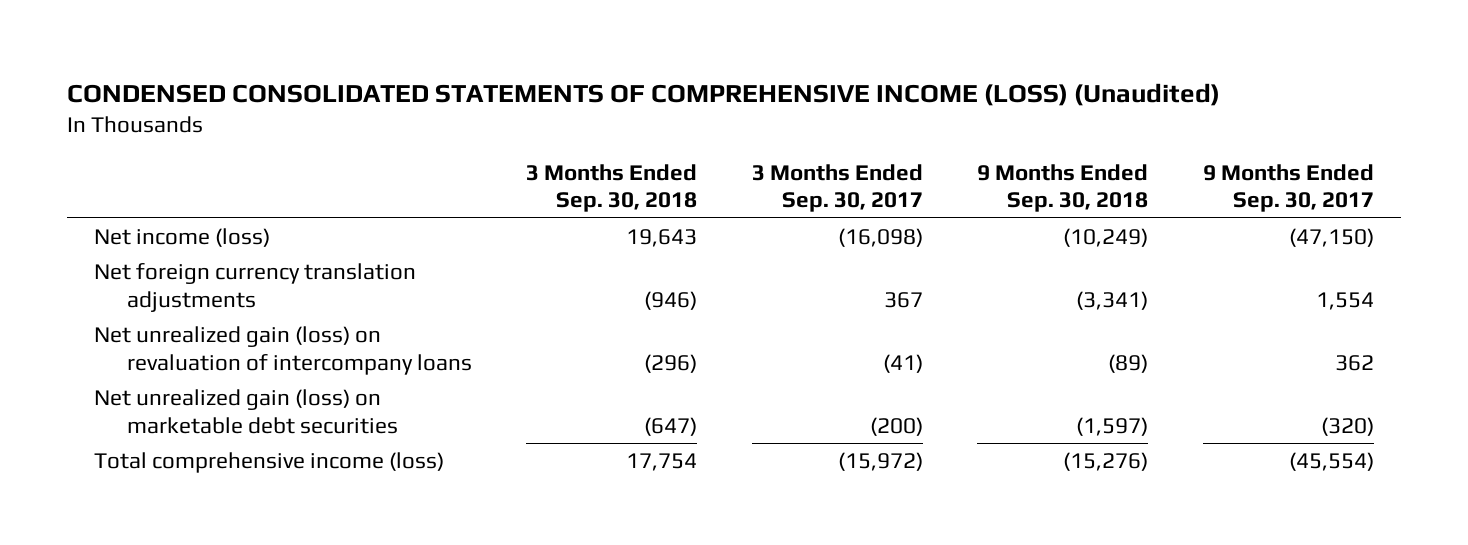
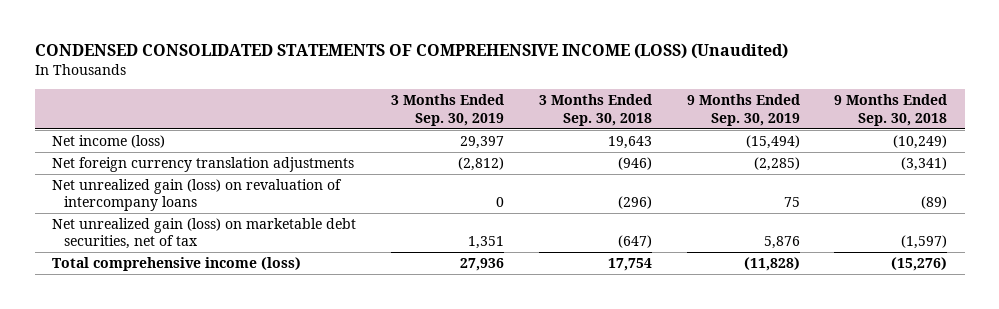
- | 3 Months Ended Sep. 30, 2018 | 3 Months Ended Sep. 30, 2017 | 9 Months Ended Sep. 30, 2018 | 9 Months Ended Sep. 30, 2017
+ | 3 Months Ended Sep. 30, 2019 | 3 Months Ended Sep. 30, 2018 | 9 Months Ended Sep. 30, 2019 | 9 Months Ended Sep. 30, 2018
- Net unrealized gain (loss) on marketable debt securities | (647) | (200) | (1,597) | (320)
+ Net unrealized gain (loss) on marketable debt securities, net of tax | 1,351 | (647) | 5,876 | (1,597)

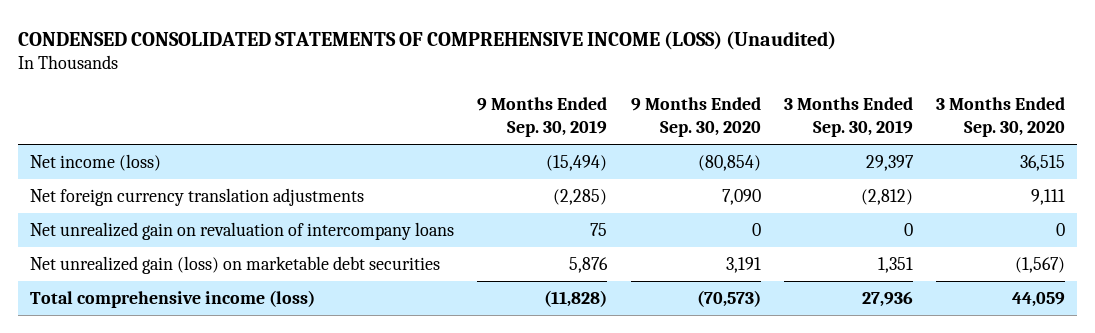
- | 3 Months Ended Sep. 30, 2019 | 3 Months Ended Sep. 30, 2018 | 9 Months Ended Sep. 30, 2019 | 9 Months Ended Sep. 30, 2018
+ | 9 Months Ended Sep. 30, 2019 | 9 Months Ended Sep. 30, 2020 | 3 Months Ended Sep. 30, 2019 | 3 Months Ended Sep. 30, 2020
- Net unrealized gain (loss) on revaluation of intercompany loans | 0 | (296) | 75 | (89)
- Net unrealized gain (loss) on marketable debt securities, net of tax | 1,351 | (647) | 5,876 | (1,597)
+ Net unrealized gain on revaluation of intercompany loans | 75 | 0 | 0 | 0
+ Net unrealized gain (loss) on marketable debt securities | 5,876 | 3,191 | 1,351 | (1,567)

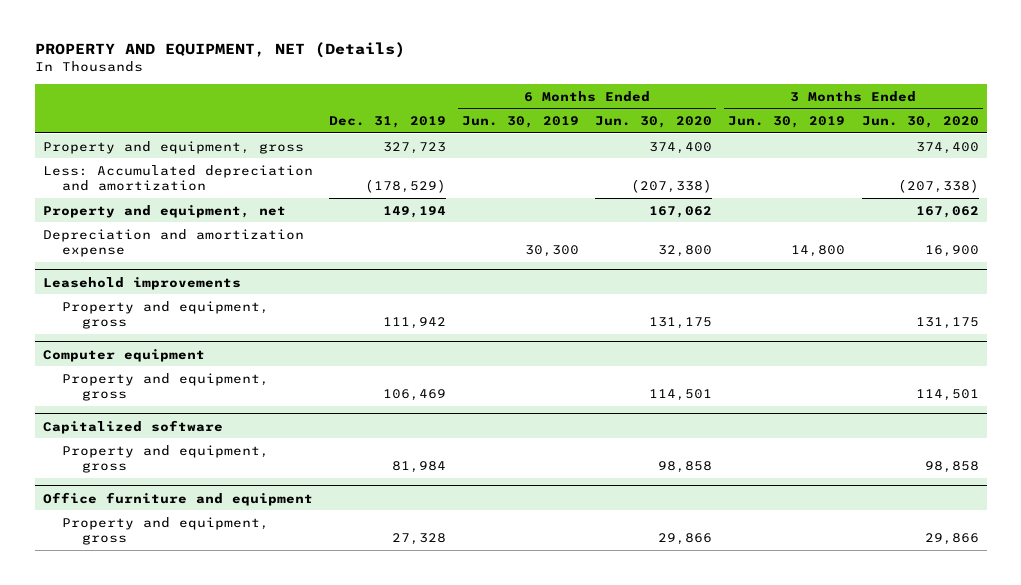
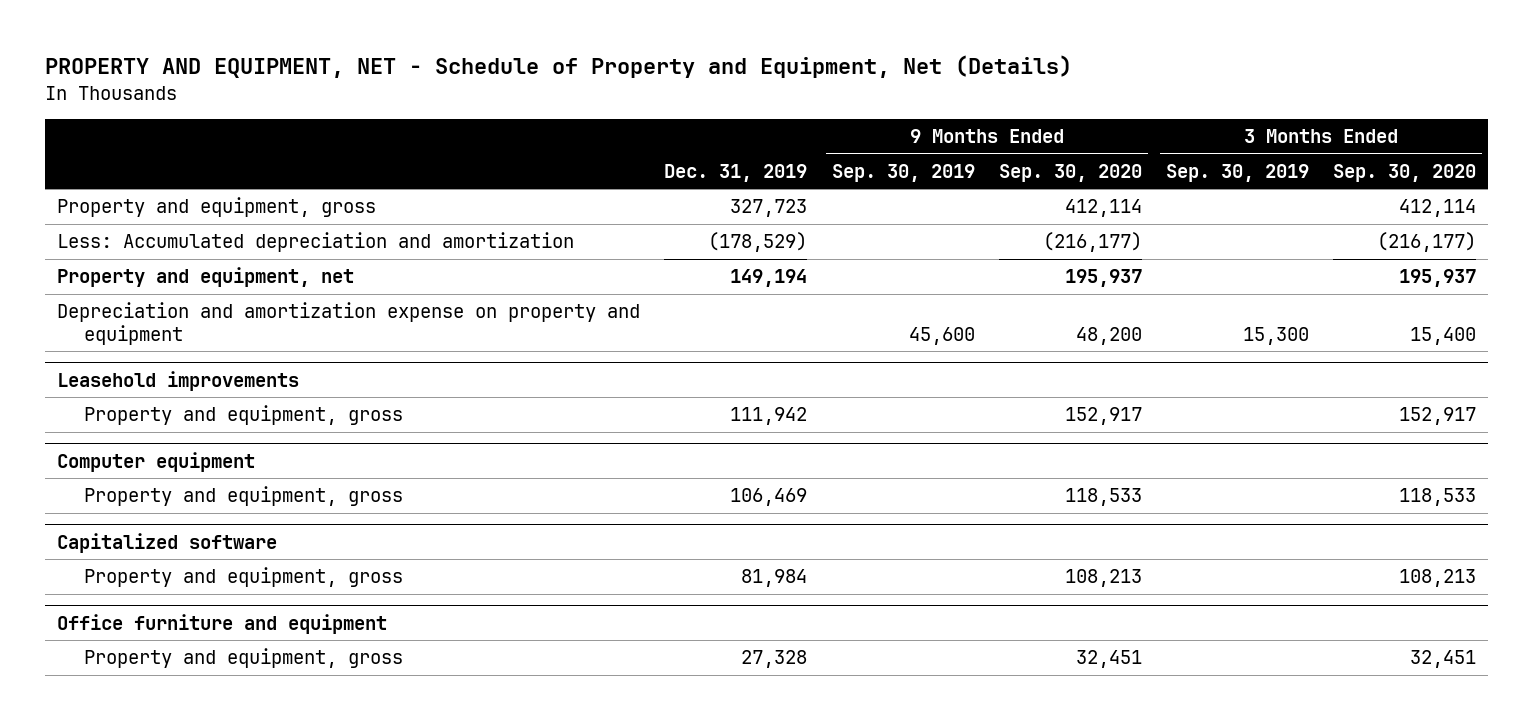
- PROPERTY AND EQUIPMENT, NET (Details)
+ PROPERTY AND EQUIPMENT, NET - Schedule of Property and Equipment, Net (Details)
- | Dec. 31, 2019 | 6 Months Ended Jun. 30, 2019 | 6 Months Ended Jun. 30, 2020 | 3 Months Ended Jun. 30, 2019 | 3 Months Ended Jun. 30, 2020
+ | Dec. 31, 2019 | 9 Months Ended Sep. 30, 2019 | 9 Months Ended Sep. 30, 2020 | 3 Months Ended Sep. 30, 2019 | 3 Months Ended Sep. 30, 2020
- Depreciation and amortization expense | | 30,300 | 32,800 | 14,800 | 16,900
+ Depreciation and amortization expense on property and equipment | | 45,600 | 48,200 | 15,300 | 15,400

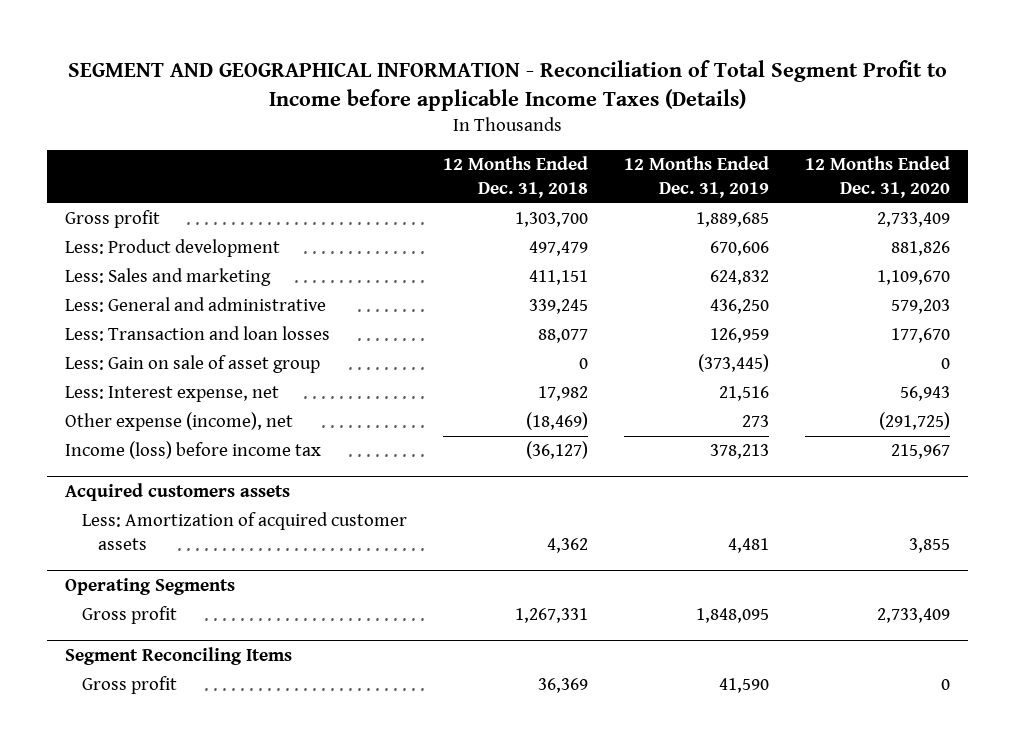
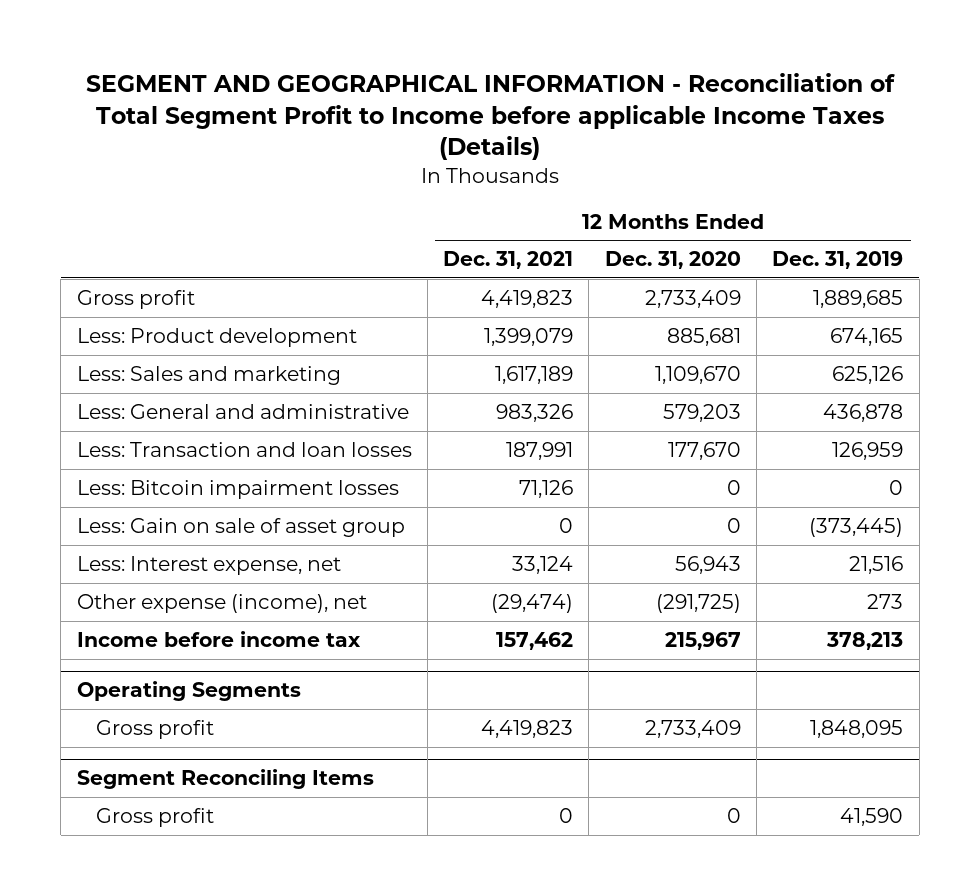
- | 12 Months Ended Dec. 31, 2018 | 12 Months Ended Dec. 31, 2019 | 12 Months Ended Dec. 31, 2020
+ | 12 Months Ended Dec. 31, 2021 | 12 Months Ended Dec. 31, 2020 | 12 Months Ended Dec. 31, 2019
- Less: Product development | 497,479 | 670,606 | 881,826
- Less: Sales and marketing | 411,151 | 624,832 | 1,109,670
- Less: General and administrative | 339,245 | 436,250 | 579,203
+ Less: Product development | 1,399,079 | 885,681 | 674,165
+ Less: Sales and marketing | 1,617,189 | 1,109,670 | 625,126
+ Less: General and administrative | 983,326 | 579,203 | 436,878
+ Less: Bitcoin impairment losses | 71,126 | 0 | 0
- Income (loss) before income tax | (36,127) | 378,213 | 215,967
- Acquired customers assets
- Less: Amortization of acquired customer assets | 4,362 | 4,481 | 3,855
+ Income before income tax | 157,462 | 215,967 | 378,213

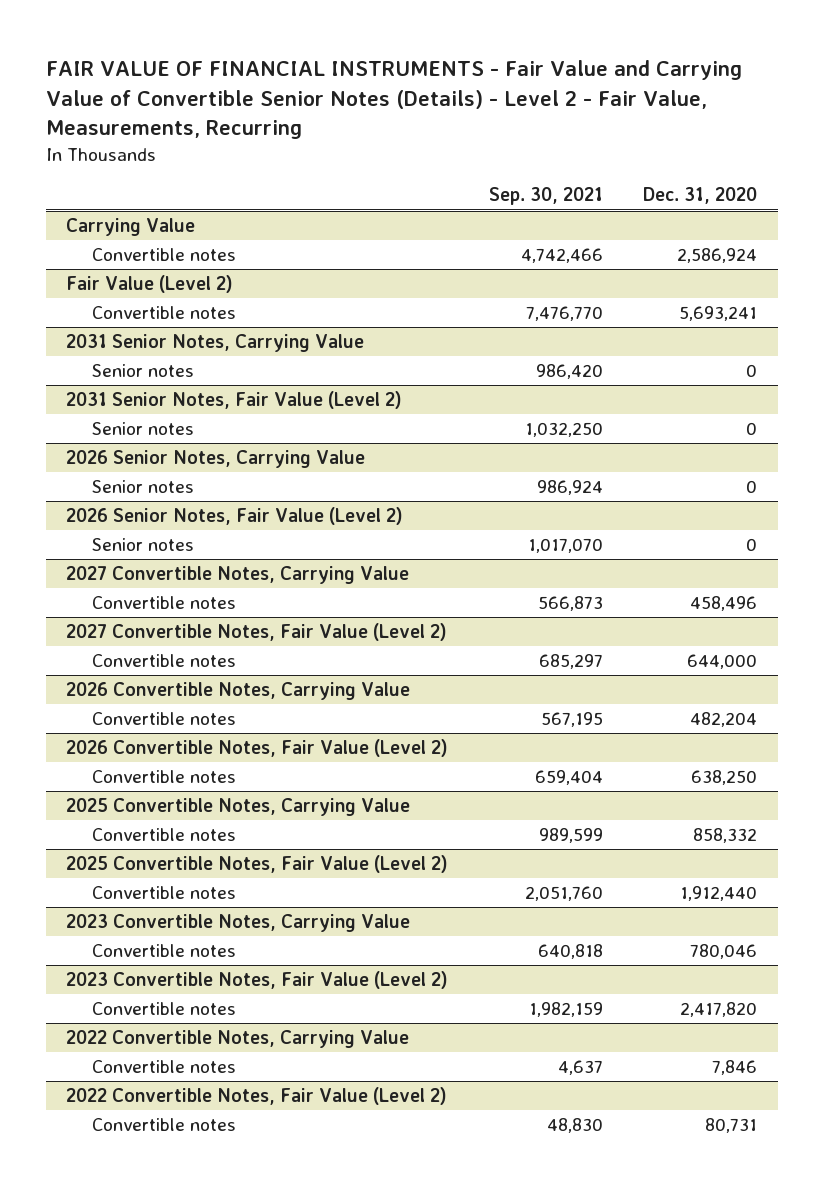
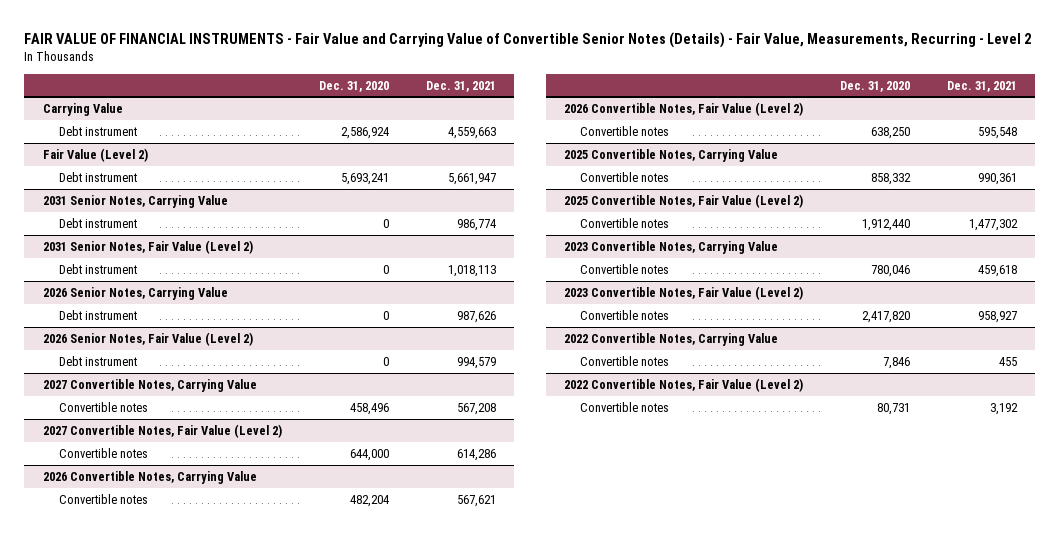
- FAIR VALUE OF FINANCIAL INSTRUMENTS - Fair Value and Carrying Value of Convertible Senior Notes (Details) - Level 2 - Fair Value, Measurements, Recurring
+ FAIR VALUE OF FINANCIAL INSTRUMENTS - Fair Value and Carrying Value of Convertible Senior Notes (Details) - Fair Value, Measurements, Recurring - Level 2
- | Sep. 30, 2021 | Dec. 31, 2020
+ | Dec. 31, 2020 | Dec. 31, 2021
@ Carrying Value
- Convertible notes | 4,742,466 | 2,586,924
+ Debt instrument | 2,586,924 | 4,559,663
@ Fair Value (Level 2)
- Convertible notes | 7,476,770 | 5,693,241
+ Debt instrument | 5,693,241 | 5,661,947
@ 2031 Senior Notes, Carrying Value
- Senior notes | 986,420 | 0
+ Debt instrument | 0 | 986,774
@ 2031 Senior Notes, Fair Value (Level 2)
- Senior notes | 1,032,250 | 0
+ Debt instrument | 0 | 1,018,113
@ 2026 Senior Notes, Carrying Value
- Senior notes | 986,924 | 0
+ Debt instrument | 0 | 987,626
@ 2026 Senior Notes, Fair Value (Level 2)
- Senior notes | 1,017,070 | 0
+ Debt instrument | 0 | 994,579

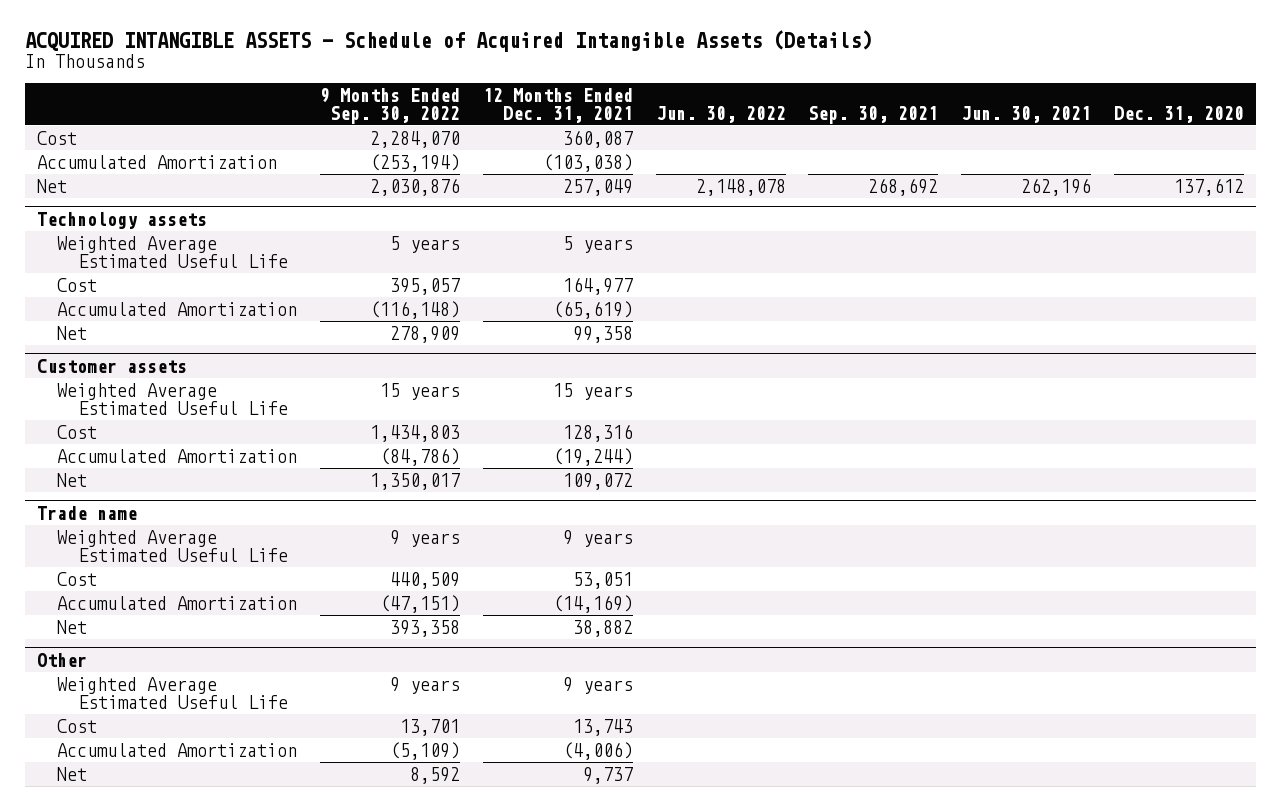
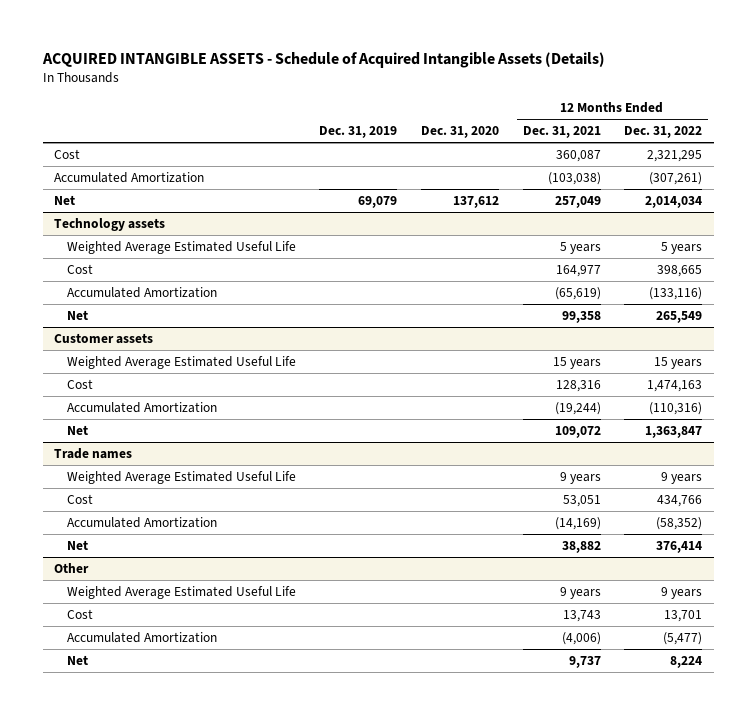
- | 9 Months Ended Sep. 30, 2022 | 12 Months Ended Dec. 31, 2021 | Jun. 30, 2022 | Sep. 30, 2021 | Jun. 30, 2021 | Dec. 31, 2020
+ | Dec. 31, 2019 | Dec. 31, 2020 | 12 Months Ended Dec. 31, 2021 | 12 Months Ended Dec. 31, 2022
- Trade name
+ Trade names

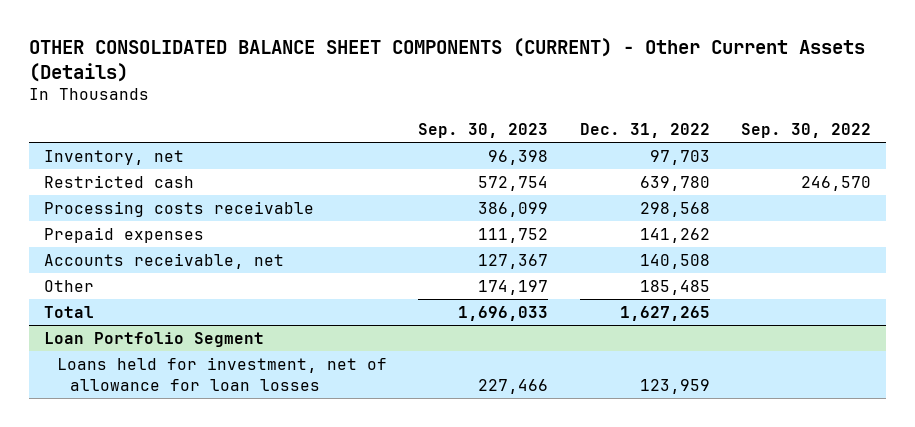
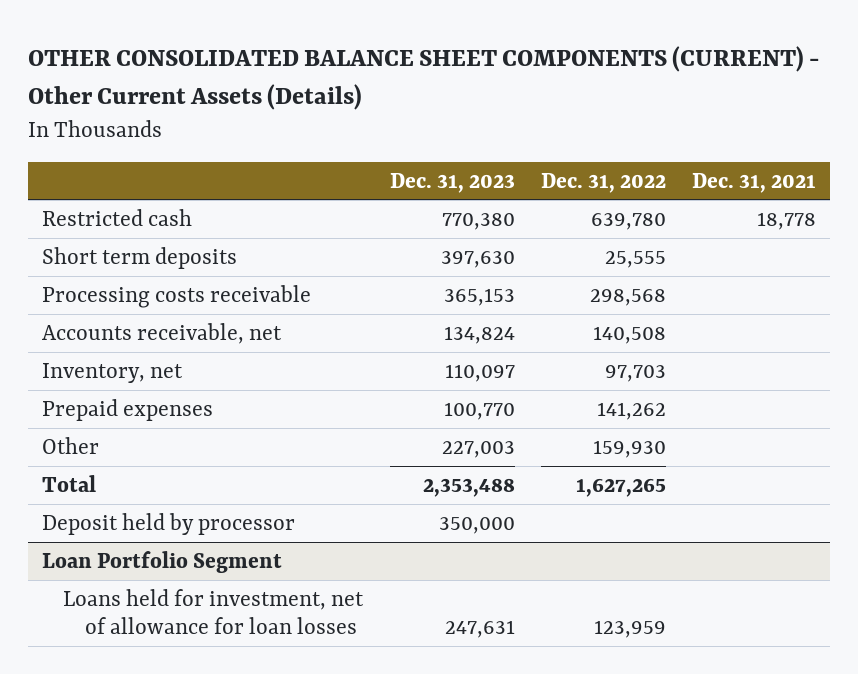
- | Sep. 30, 2023 | Dec. 31, 2022 | Sep. 30, 2022
+ | Dec. 31, 2023 | Dec. 31, 2022 | Dec. 31, 2021
+ Short term deposits | 397,630 | 25,555 |
- Other | 174,197 | 185,485 |
moved down: Inventory, net | 110,097 | 97,703 |
moved down: Prepaid expenses | 100,770 | 141,262 |
+ Other | 227,003 | 159,930 |
+ Deposit held by processor | 350,000 | |

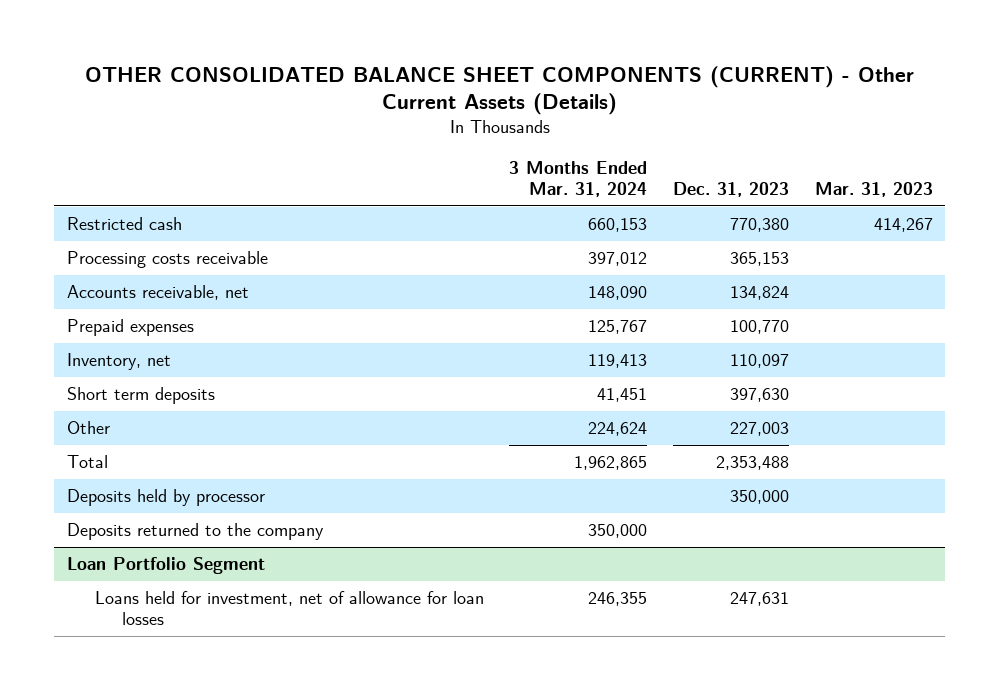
- | Dec. 31, 2023 | Dec. 31, 2022 | Dec. 31, 2021
+ | 3 Months Ended Mar. 31, 2024 | Dec. 31, 2023 | Mar. 31, 2023
moved down: Inventory, net | 119,413 | 110,097 |
moved down: Short term deposits | 41,451 | 397,630 |
- Deposit held by processor | 350,000 | |
+ Deposits held by processor | | 350,000 |
+ Deposits returned to the company | 350,000 | |

